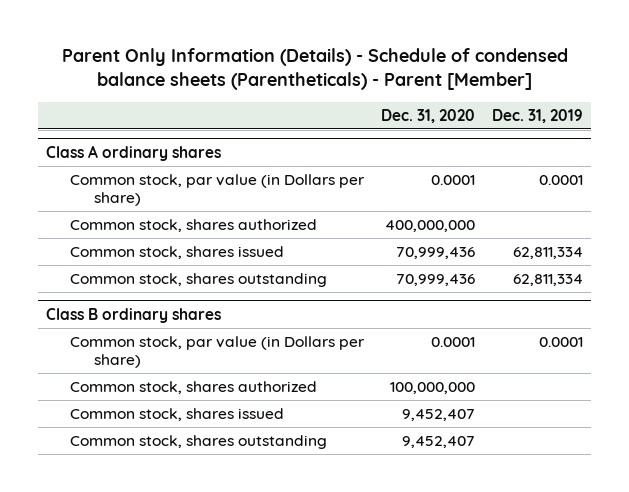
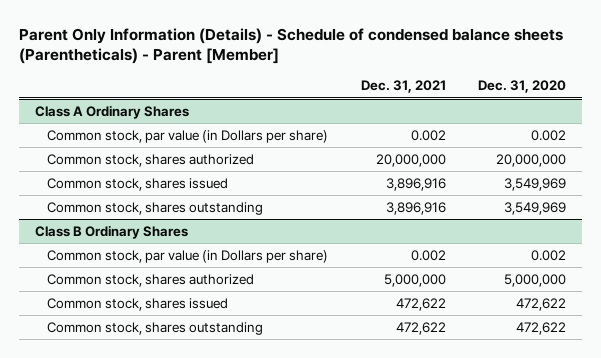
- | Dec. 31, 2020 | Dec. 31, 2019
+ | Dec. 31, 2021 | Dec. 31, 2020
- Class A ordinary shares
- Common stock, par value (in Dollars per share) | 0.0001 | 0.0001
- Common stock, shares authorized | 400,000,000 |
- Common stock, shares issued | 70,999,436 | 62,811,334
- Common stock, shares outstanding | 70,999,436 | 62,811,334
- Class B ordinary shares
- Common stock, par value (in Dollars per share) | 0.0001 | 0.0001
- Common stock, shares authorized | 100,000,000 |
- Common stock, shares issued | 9,452,407 |
- Common stock, shares outstanding | 9,452,407 |
+ Class A Ordinary Shares
+ Common stock, par value (in Dollars per share) | 0.002 | 0.002
+ Common stock, shares authorized | 20,000,000 | 20,000,000
+ Common stock, shares issued | 3,896,916 | 3,549,969
+ Common stock, shares outstanding | 3,896,916 | 3,549,969
+ Class B Ordinary Shares
+ Common stock, par value (in Dollars per share) | 0.002 | 0.002
+ Common stock, shares authorized | 5,000,000 | 5,000,000
+ Common stock, shares issued | 472,622 | 472,622
+ Common stock, shares outstanding | 472,622 | 472,622

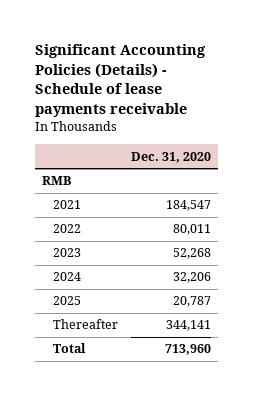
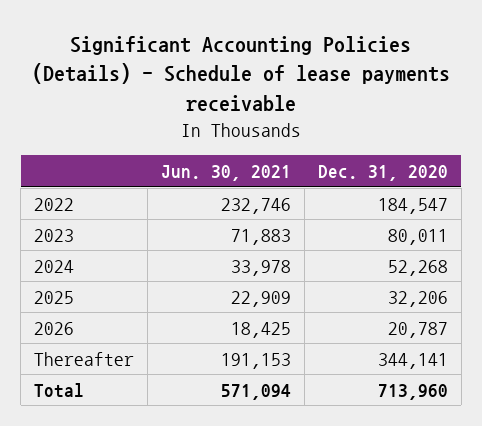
- | Dec. 31, 2020
+ | Jun. 30, 2021 | Dec. 31, 2020
- RMB
- 2021 | 184,547
- 2022 | 80,011
- 2023 | 52,268
- 2024 | 32,206
- 2025 | 20,787
+ 2022 | 232,746 | 184,547
+ 2023 | 71,883 | 80,011
+ 2024 | 33,978 | 52,268
+ 2025 | 22,909 | 32,206
+ 2026 | 18,425 | 20,787

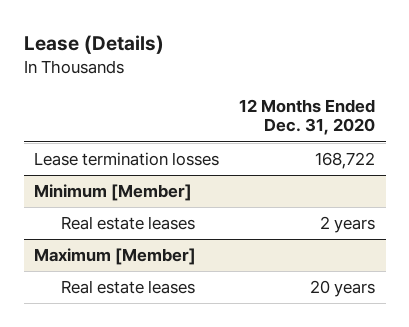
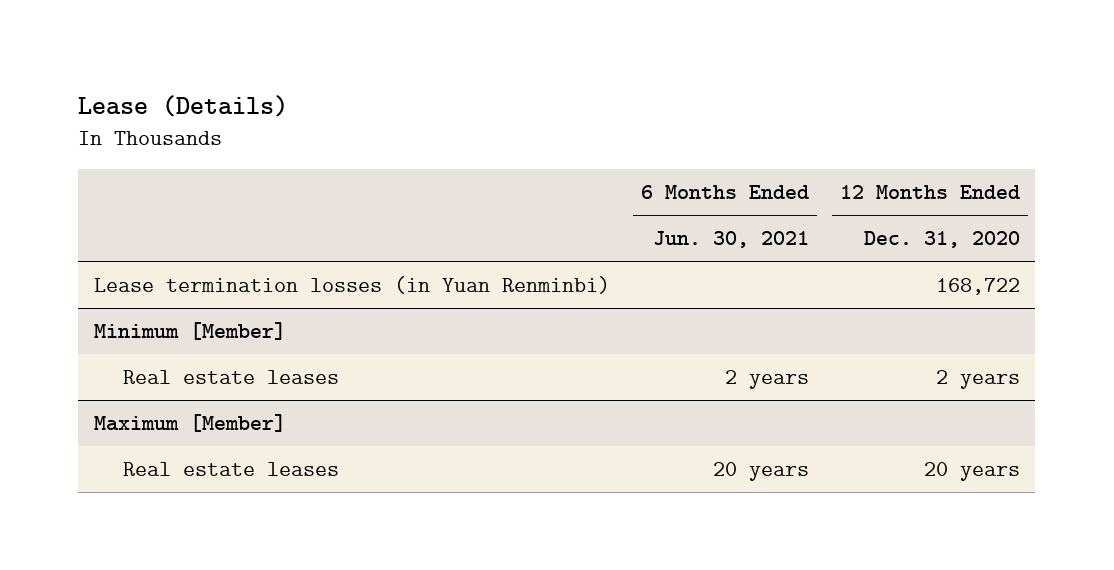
- | 12 Months Ended Dec. 31, 2020
+ | 6 Months Ended Jun. 30, 2021 | 12 Months Ended Dec. 31, 2020
- Lease termination losses | 168,722
+ Lease termination losses (in Yuan Renminbi) | | 168,722

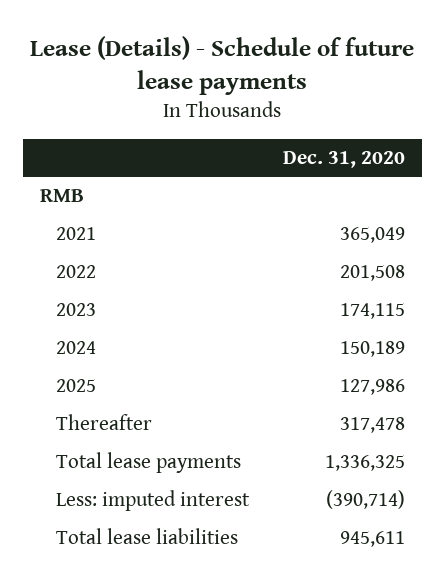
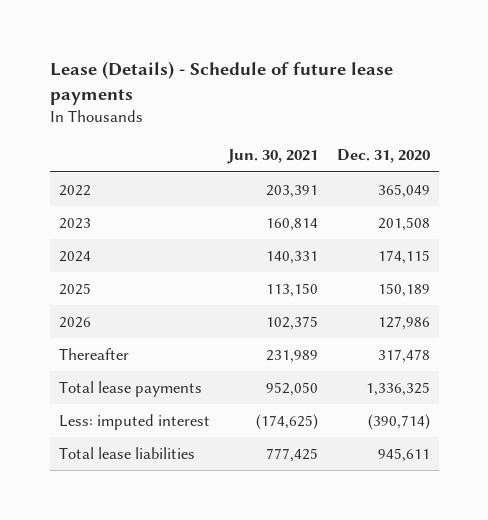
- | Dec. 31, 2020
+ | Jun. 30, 2021 | Dec. 31, 2020
- RMB
- 2021 | 365,049
- 2022 | 201,508
- 2023 | 174,115
- 2024 | 150,189
- 2025 | 127,986
+ 2022 | 203,391 | 365,049
+ 2023 | 160,814 | 201,508
+ 2024 | 140,331 | 174,115
+ 2025 | 113,150 | 150,189
+ 2026 | 102,375 | 127,986

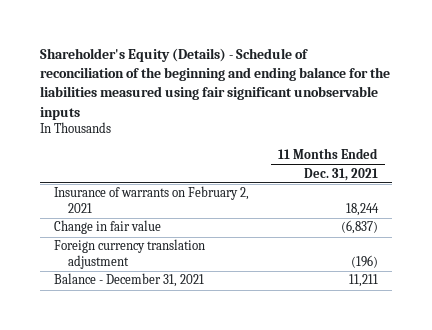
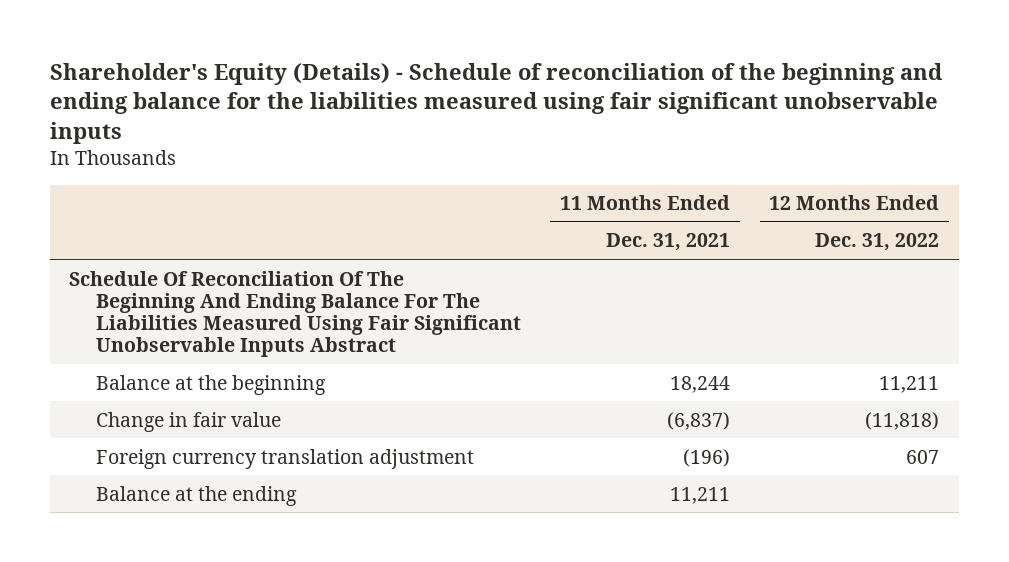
- | 11 Months Ended Dec. 31, 2021
+ | 11 Months Ended Dec. 31, 2021 | 12 Months Ended Dec. 31, 2022
- Insurance of warrants on February 2, 2021 | 18,244
+ Schedule Of Reconciliation Of The Beginning And Ending Balance For The Liabilities Measured Using Fair Significant Unobservable Inputs Abstract
+ Balance at the beginning | 18,244 | 11,211
- Balance - December 31, 2021 | 11,211
+ Balance at the ending | 11,211 |

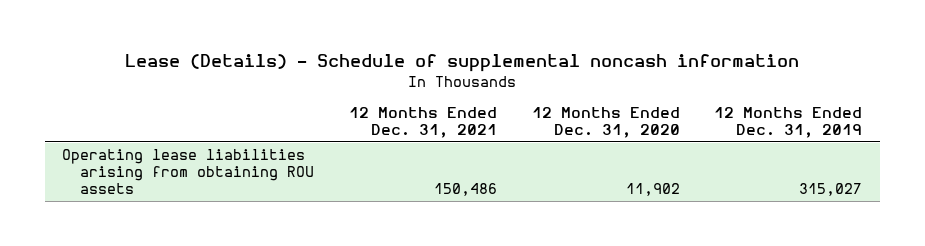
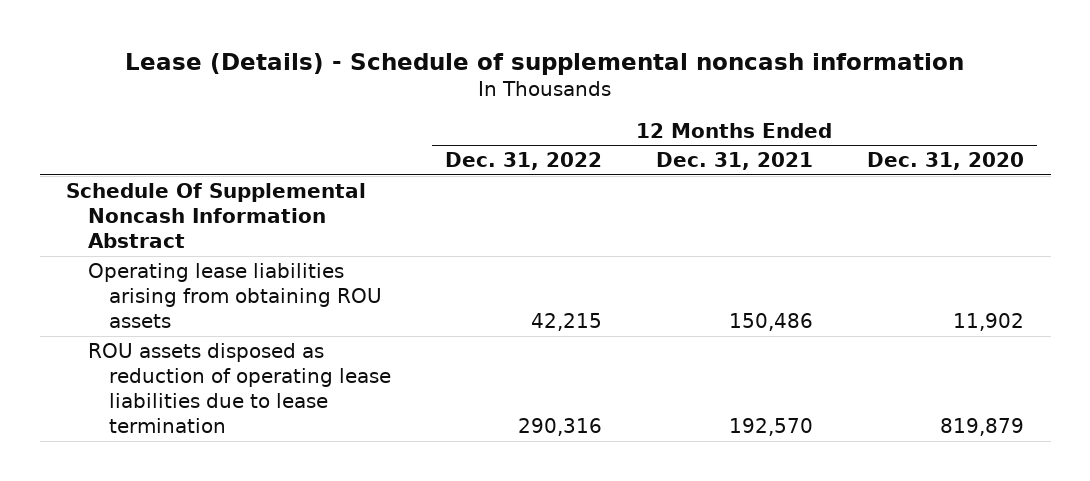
- | 12 Months Ended Dec. 31, 2021 | 12 Months Ended Dec. 31, 2020 | 12 Months Ended Dec. 31, 2019
+ | 12 Months Ended Dec. 31, 2022 | 12 Months Ended Dec. 31, 2021 | 12 Months Ended Dec. 31, 2020
+ Schedule Of Supplemental Noncash Information Abstract
+ ROU assets disposed as reduction of operating lease liabilities due to lease termination | 290,316 | 192,570 | 819,879

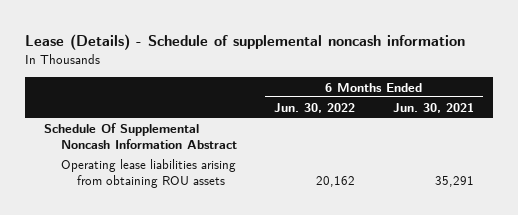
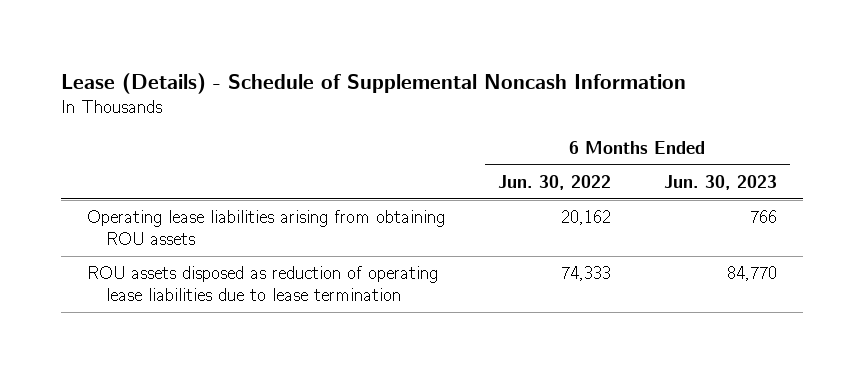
- Lease (Details) - Schedule of supplemental noncash information
+ Lease (Details) - Schedule of Supplemental Noncash Information
- | 6 Months Ended Jun. 30, 2022 | 6 Months Ended Jun. 30, 2021
+ | 6 Months Ended Jun. 30, 2022 | 6 Months Ended Jun. 30, 2023
- Schedule Of Supplemental Noncash Information Abstract
+ ROU assets disposed as reduction of operating lease liabilities due to lease termination | 74,333 | 84,770

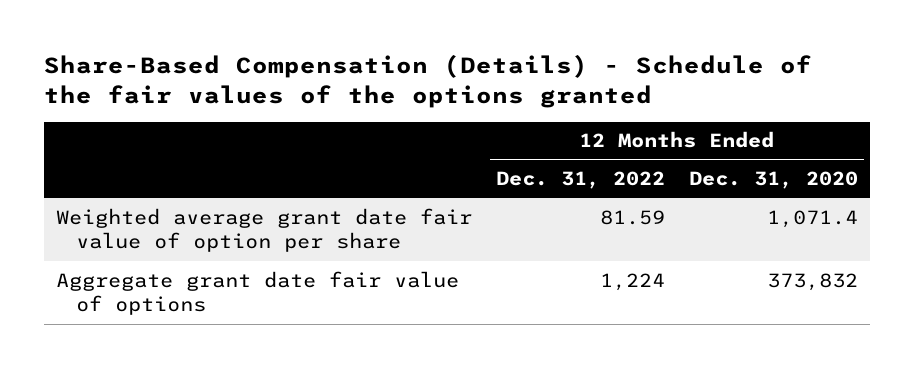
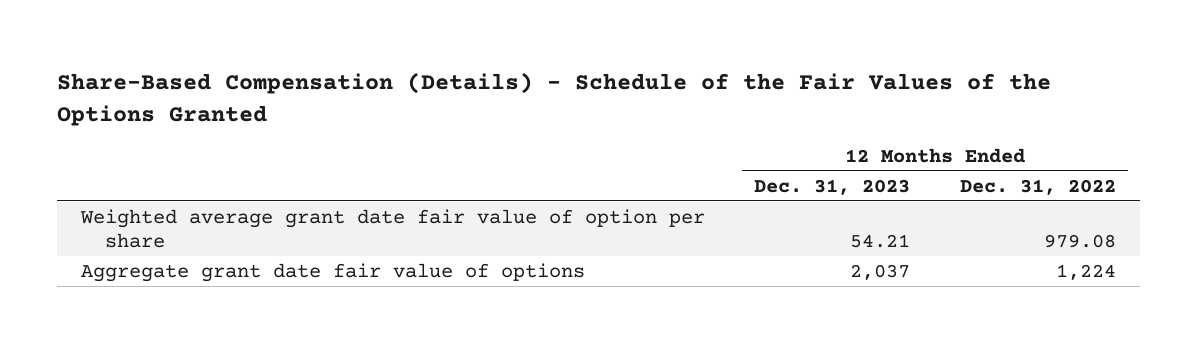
- Share-Based Compensation (Details) - Schedule of the fair values of the options granted
+ Share-Based Compensation (Details) - Schedule of the Fair Values of the Options Granted
- | 12 Months Ended Dec. 31, 2022 | 12 Months Ended Dec. 31, 2020
+ | 12 Months Ended Dec. 31, 2023 | 12 Months Ended Dec. 31, 2022
- Weighted average grant date fair value of option per share | 81.59 | 1,071.4
+ Weighted average grant date fair value of option per share | 54.21 | 979.08

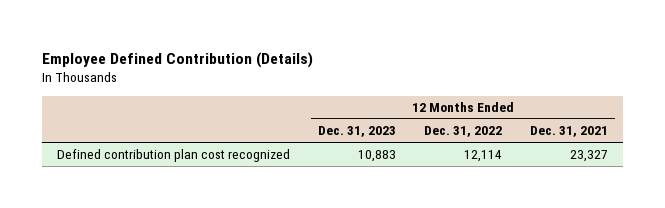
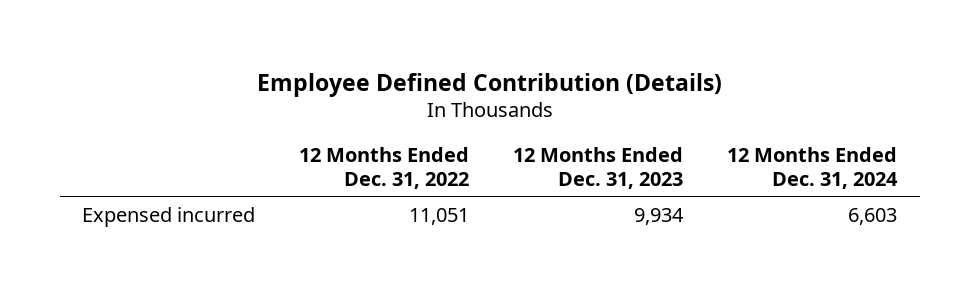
- | 12 Months Ended Dec. 31, 2023 | 12 Months Ended Dec. 31, 2022 | 12 Months Ended Dec. 31, 2021
+ | 12 Months Ended Dec. 31, 2022 | 12 Months Ended Dec. 31, 2023 | 12 Months Ended Dec. 31, 2024
- Defined contribution plan cost recognized | 10,883 | 12,114 | 23,327
+ Expensed incurred | 11,051 | 9,934 | 6,603

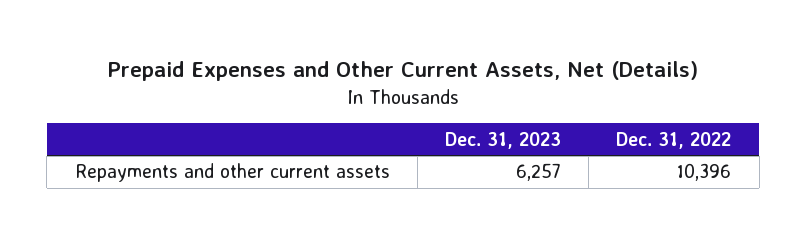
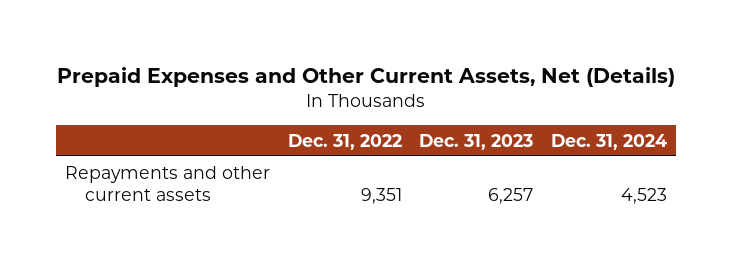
- | Dec. 31, 2023 | Dec. 31, 2022
+ | Dec. 31, 2022 | Dec. 31, 2023 | Dec. 31, 2024
- Repayments and other current assets | 6,257 | 10,396
+ Repayments and other current assets | 9,351 | 6,257 | 4,523

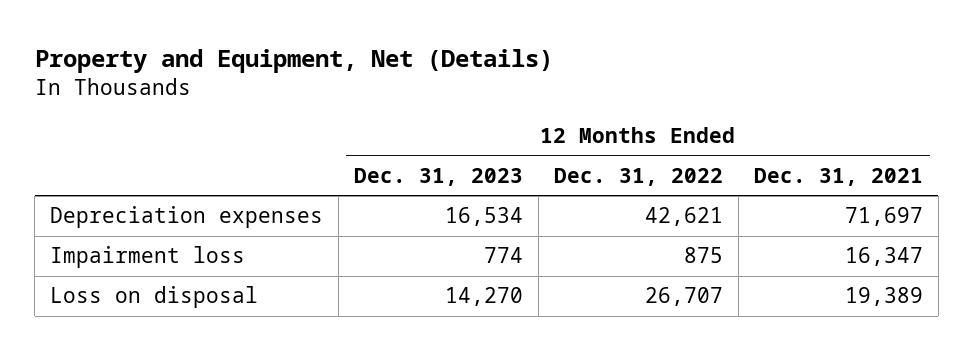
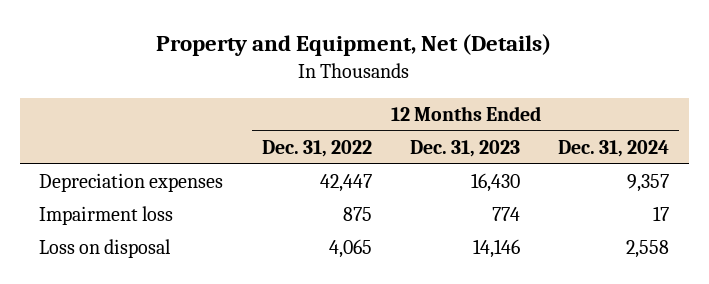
- | 12 Months Ended Dec. 31, 2023 | 12 Months Ended Dec. 31, 2022 | 12 Months Ended Dec. 31, 2021
+ | 12 Months Ended Dec. 31, 2022 | 12 Months Ended Dec. 31, 2023 | 12 Months Ended Dec. 31, 2024
- Depreciation expenses | 16,534 | 42,621 | 71,697
+ Depreciation expenses | 42,447 | 16,430 | 9,357
- Loss on disposal | 14,270 | 26,707 | 19,389
+ Loss on disposal | 4,065 | 14,146 | 2,558

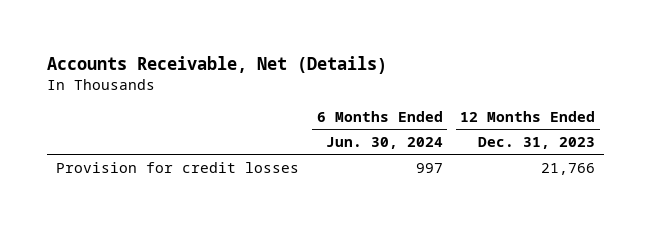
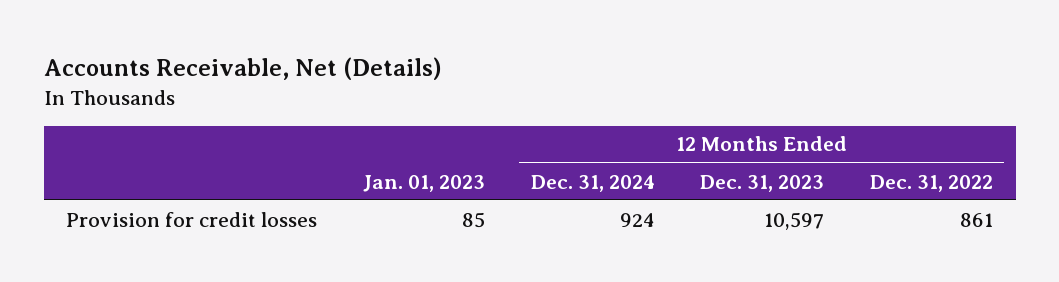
- | 6 Months Ended Jun. 30, 2024 | 12 Months Ended Dec. 31, 2023
+ | Jan. 01, 2023 | 12 Months Ended Dec. 31, 2024 | 12 Months Ended Dec. 31, 2023 | 12 Months Ended Dec. 31, 2022
- Provision for credit losses | 997 | 21,766
+ Provision for credit losses | 85 | 924 | 10,597 | 861

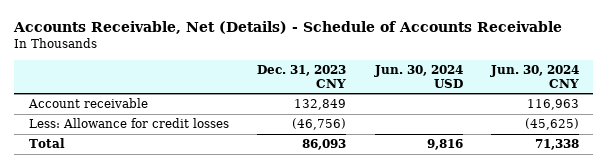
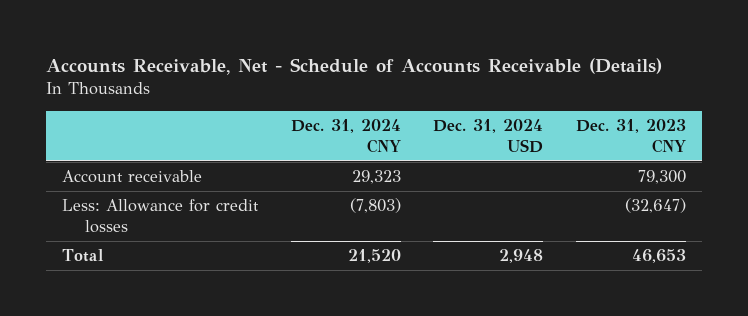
- Accounts Receivable, Net (Details) - Schedule of Accounts Receivable
+ Accounts Receivable, Net - Schedule of Accounts Receivable (Details)
- | Dec. 31, 2023 CNY | Jun. 30, 2024 USD | Jun. 30, 2024 CNY
+ | Dec. 31, 2024 CNY | Dec. 31, 2024 USD | Dec. 31, 2023 CNY
- Account receivable | 132,849 | | 116,963
- Less: Allowance for credit losses | (46,756) | | (45,625)
- Total | 86,093 | 9,816 | 71,338
+ Account receivable | 29,323 | | 79,300
+ Less: Allowance for credit losses | (7,803) | | (32,647)
+ Total | 21,520 | 2,948 | 46,653

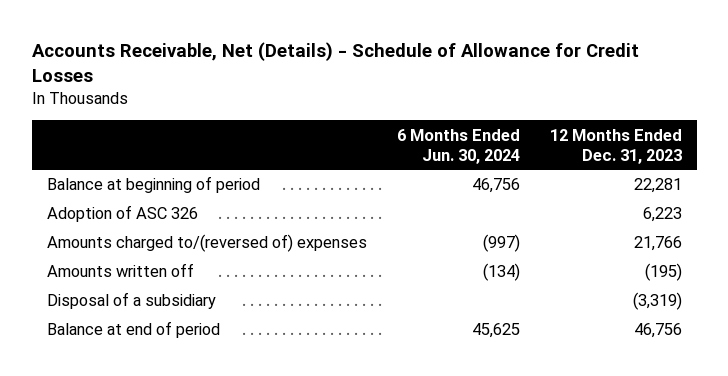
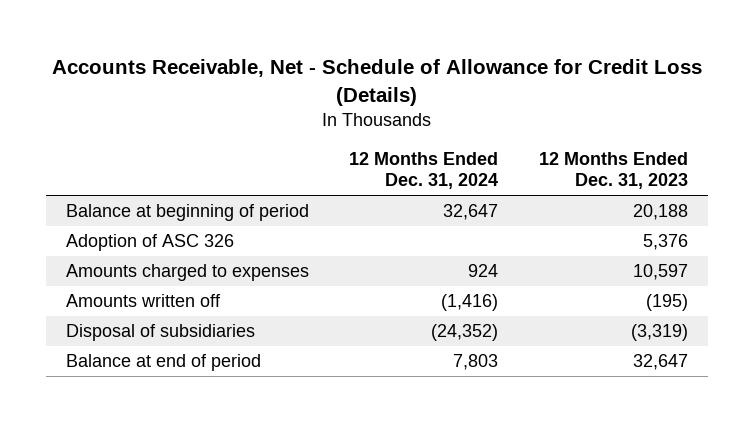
- Accounts Receivable, Net (Details) - Schedule of Allowance for Credit Losses
+ Accounts Receivable, Net - Schedule of Allowance for Credit Loss (Details)
- | 6 Months Ended Jun. 30, 2024 | 12 Months Ended Dec. 31, 2023
+ | 12 Months Ended Dec. 31, 2024 | 12 Months Ended Dec. 31, 2023
- Balance at beginning of period | 46,756 | 22,281
- Adoption of ASC 326 | | 6,223
- Amounts charged to/(reversed of) expenses | (997) | 21,766
+ Balance at beginning of period | 32,647 | 20,188
+ Adoption of ASC 326 | | 5,376
+ Amounts charged to expenses | 924 | 10,597
- Disposal of a subsidiary | | (3,319)
- Balance at end of period | 45,625 | 46,756
+ Disposal of subsidiaries | (24,352) | (3,319)
+ Balance at end of period | 7,803 | 32,647

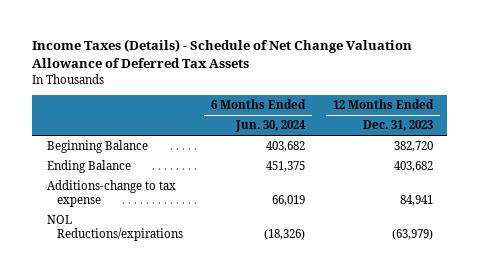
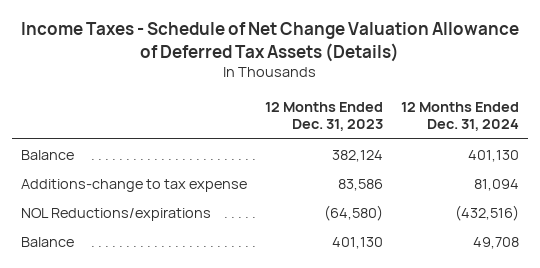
- Income Taxes (Details) - Schedule of Net Change Valuation Allowance of Deferred Tax Assets
+ Income Taxes - Schedule of Net Change Valuation Allowance of Deferred Tax Assets (Details)
- | 6 Months Ended Jun. 30, 2024 | 12 Months Ended Dec. 31, 2023
+ | 12 Months Ended Dec. 31, 2023 | 12 Months Ended Dec. 31, 2024
- Beginning Balance | 403,682 | 382,720
- Ending Balance | 451,375 | 403,682
- Additions-change to tax expense | 66,019 | 84,941
- NOL Reductions/expirations | (18,326) | (63,979)
+ Balance | 382,124 | 401,130
+ Additions-change to tax expense | 83,586 | 81,094
+ NOL Reductions/expirations | (64,580) | (432,516)
+ Balance | 401,130 | 49,708

